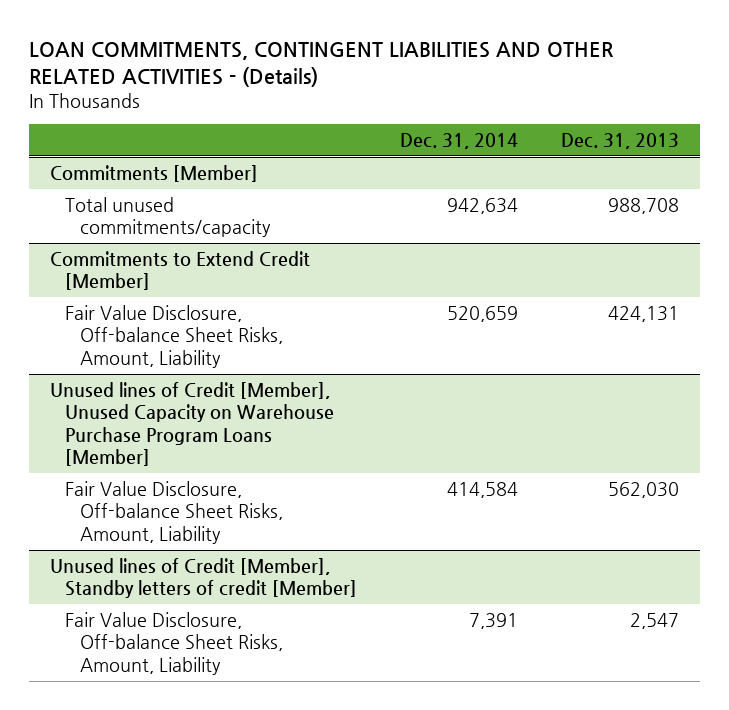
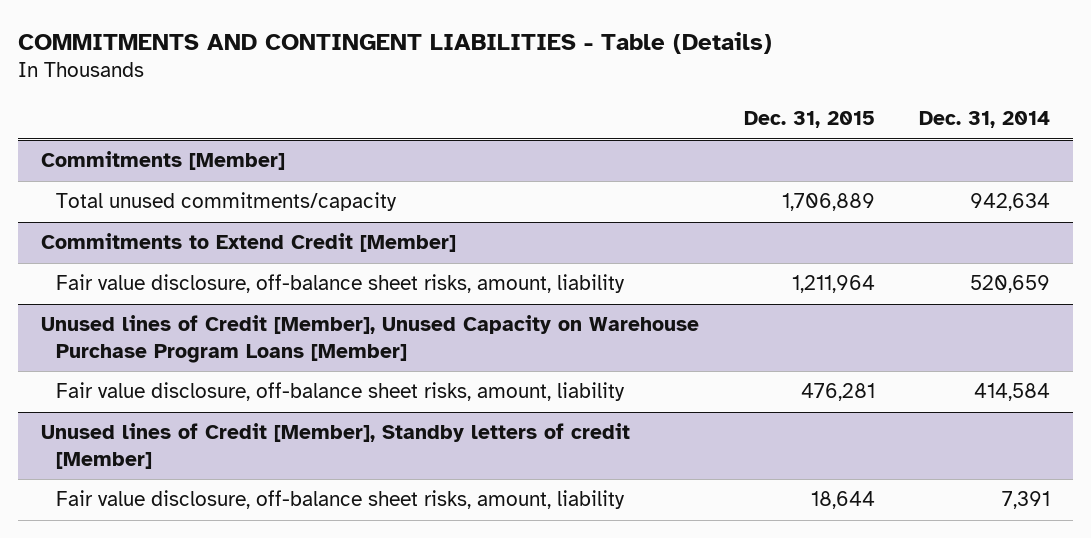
- LOAN COMMITMENTS, CONTINGENT LIABILITIES AND OTHER RELATED ACTIVITIES - (Details)
+ COMMITMENTS AND CONTINGENT LIABILITIES - Table (Details)
- | Dec. 31, 2014 | Dec. 31, 2013
+ | Dec. 31, 2015 | Dec. 31, 2014
@ Commitments to Extend Credit [Member]
- Fair Value Disclosure, Off-balance Sheet Risks, Amount, Liability | 520,659 | 424,131
+ Fair value disclosure, off-balance sheet risks, amount, liability | 1,211,964 | 520,659
@ Unused lines of Credit [Member], Unused Capacity on Warehouse Purchase Program Loans [Member]
- Fair Value Disclosure, Off-balance Sheet Risks, Amount, Liability | 414,584 | 562,030
+ Fair value disclosure, off-balance sheet risks, amount, liability | 476,281 | 414,584
@ Unused lines of Credit [Member], Standby letters of credit [Member]
- Fair Value Disclosure, Off-balance Sheet Risks, Amount, Liability | 7,391 | 2,547
+ Fair value disclosure, off-balance sheet risks, amount, liability | 18,644 | 7,391

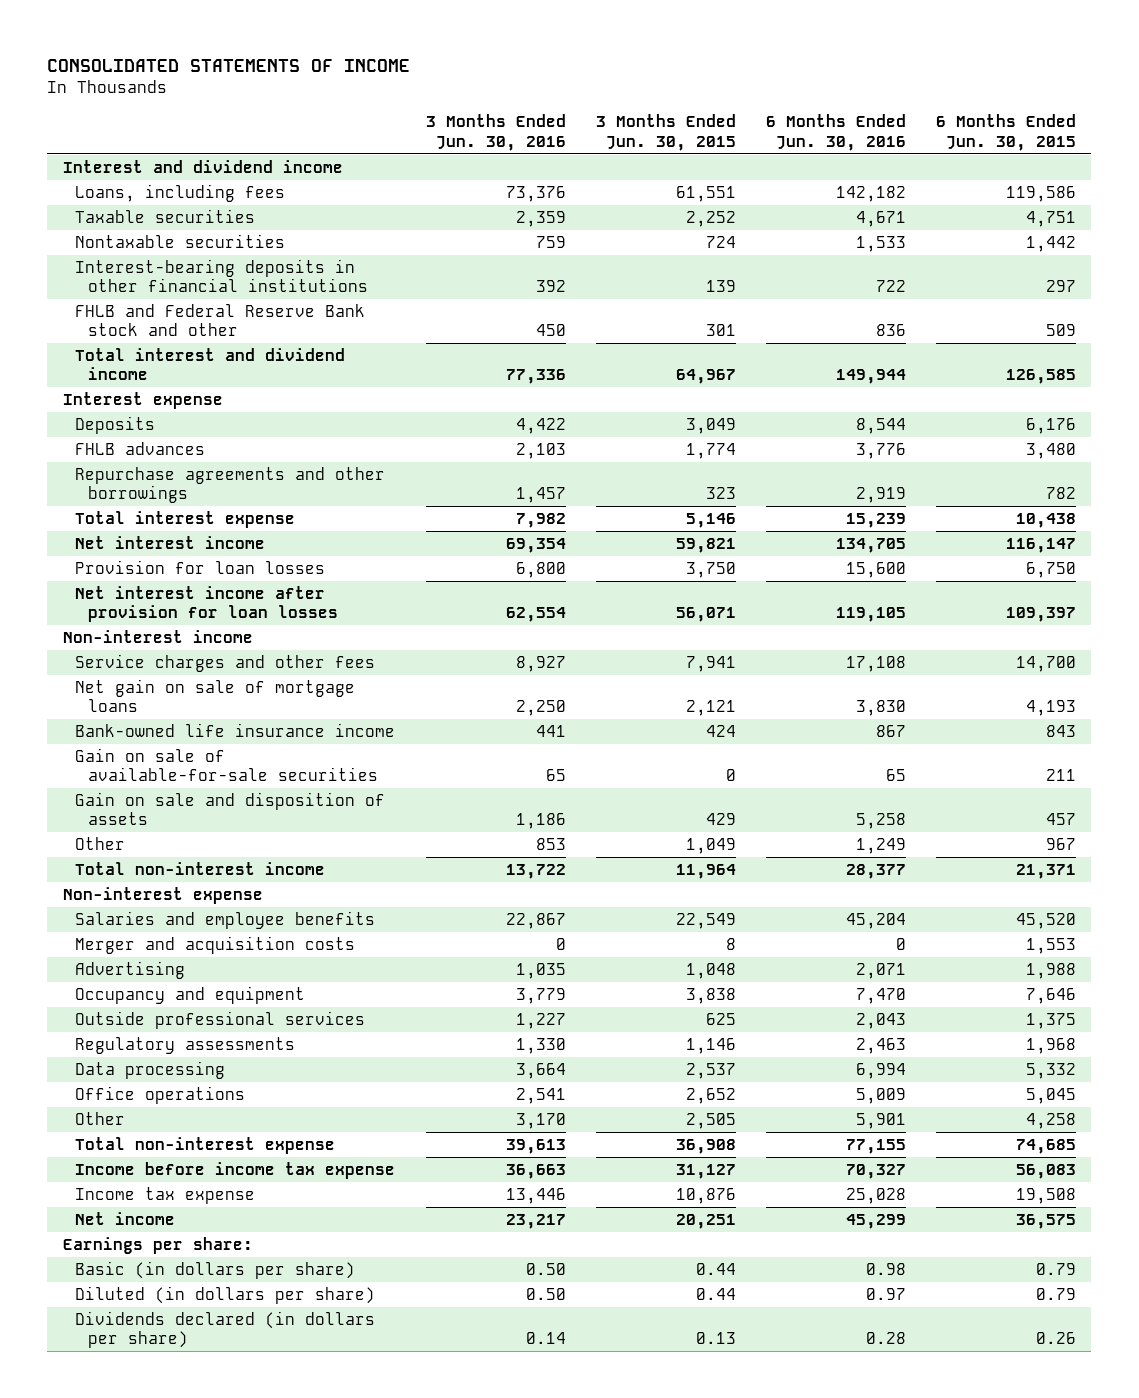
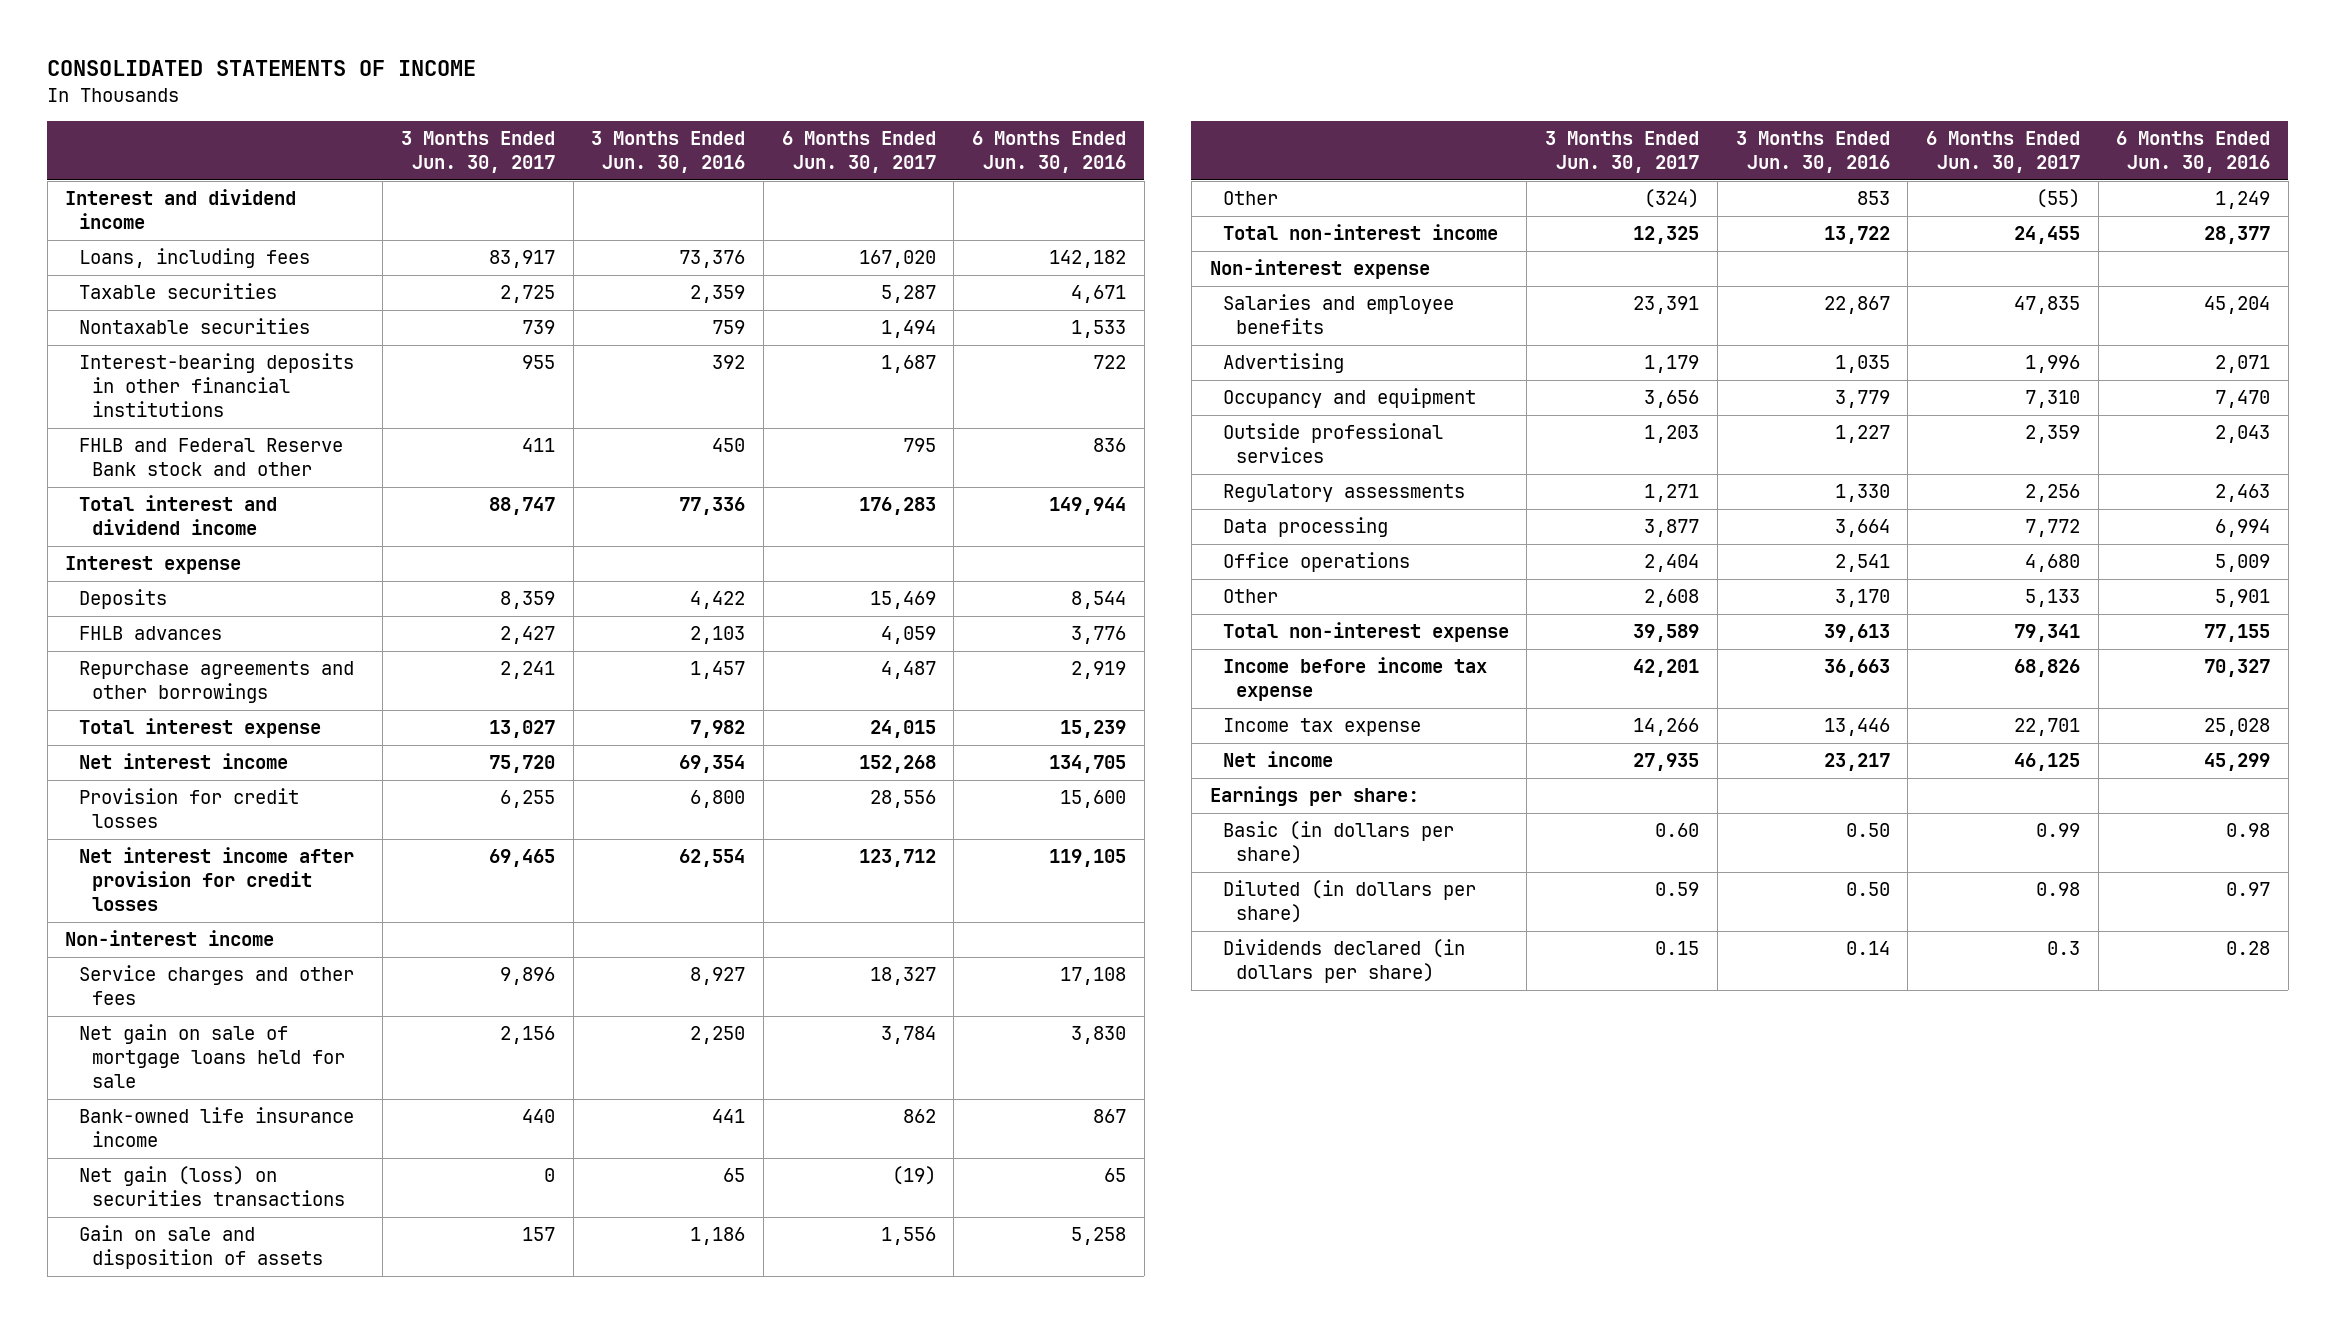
- | 3 Months Ended Jun. 30, 2016 | 3 Months Ended Jun. 30, 2015 | 6 Months Ended Jun. 30, 2016 | 6 Months Ended Jun. 30, 2015
+ | 3 Months Ended Jun. 30, 2017 | 3 Months Ended Jun. 30, 2016 | 6 Months Ended Jun. 30, 2017 | 6 Months Ended Jun. 30, 2016
- Provision for loan losses | 6,800 | 3,750 | 15,600 | 6,750
- Net interest income after provision for loan losses | 62,554 | 56,071 | 119,105 | 109,397
+ Provision for credit losses | 6,255 | 6,800 | 28,556 | 15,600
+ Net interest income after provision for credit losses | 69,465 | 62,554 | 123,712 | 119,105
- Net gain on sale of mortgage loans | 2,250 | 2,121 | 3,830 | 4,193
+ Net gain on sale of mortgage loans held for sale | 2,156 | 2,250 | 3,784 | 3,830
- Gain on sale of available-for-sale securities | 65 | 0 | 65 | 211
+ Net gain (loss) on securities transactions | 0 | 65 | (19) | 65
- Merger and acquisition costs | 0 | 8 | 0 | 1,553

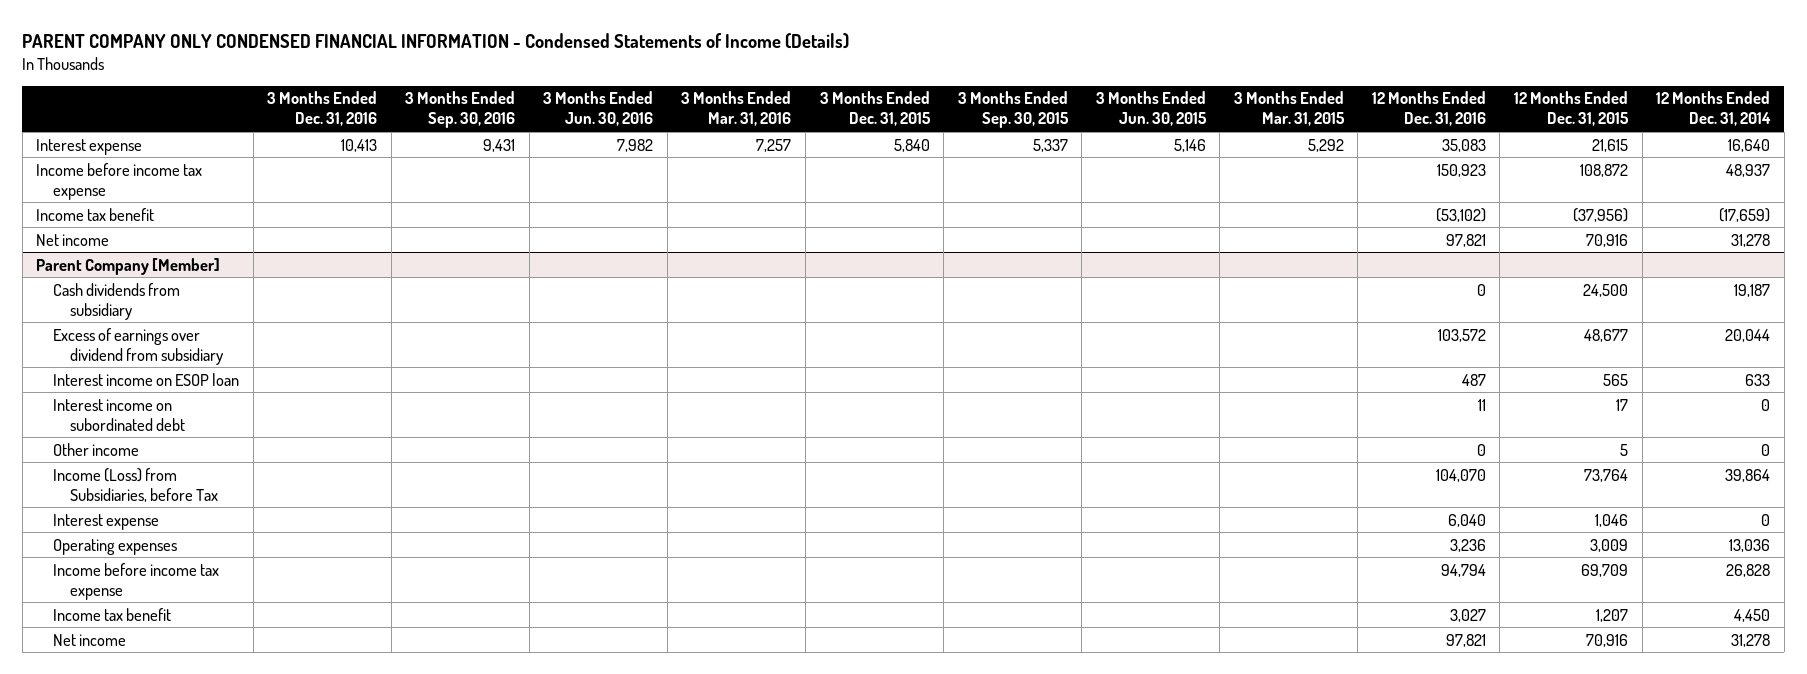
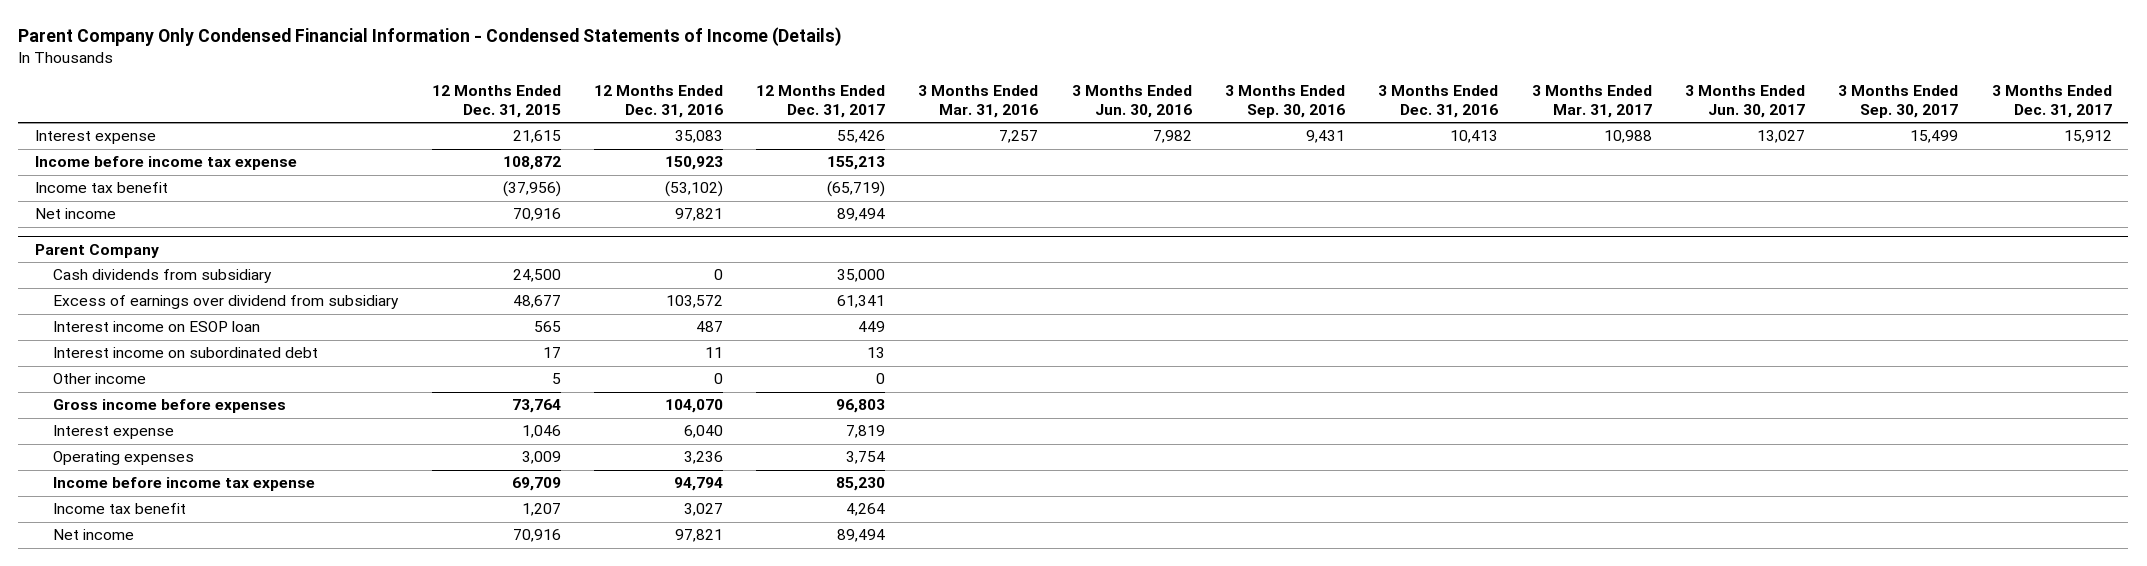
- PARENT COMPANY ONLY CONDENSED FINANCIAL INFORMATION - Condensed Statements of Income (Details)
+ Parent Company Only Condensed Financial Information - Condensed Statements of Income (Details)
- | 3 Months Ended Dec. 31, 2016 | 3 Months Ended Sep. 30, 2016 | 3 Months Ended Jun. 30, 2016 | 3 Months Ended Mar. 31, 2016 | 3 Months Ended Dec. 31, 2015 | 3 Months Ended Sep. 30, 2015 | 3 Months Ended Jun. 30, 2015 | 3 Months Ended Mar. 31, 2015 | 12 Months Ended Dec. 31, 2016 | 12 Months Ended Dec. 31, 2015 | 12 Months Ended Dec. 31, 2014
+ | 12 Months Ended Dec. 31, 2015 | 12 Months Ended Dec. 31, 2016 | 12 Months Ended Dec. 31, 2017 | 3 Months Ended Mar. 31, 2016 | 3 Months Ended Jun. 30, 2016 | 3 Months Ended Sep. 30, 2016 | 3 Months Ended Dec. 31, 2016 | 3 Months Ended Mar. 31, 2017 | 3 Months Ended Jun. 30, 2017 | 3 Months Ended Sep. 30, 2017 | 3 Months Ended Dec. 31, 2017
- Parent Company [Member]
+ Parent Company
- Income (Loss) from Subsidiaries, before Tax | | | | | | | | | 104,070 | 73,764 | 39,864
+ Gross income before expenses | 73,764 | 104,070 | 96,803 | | | | | | | |

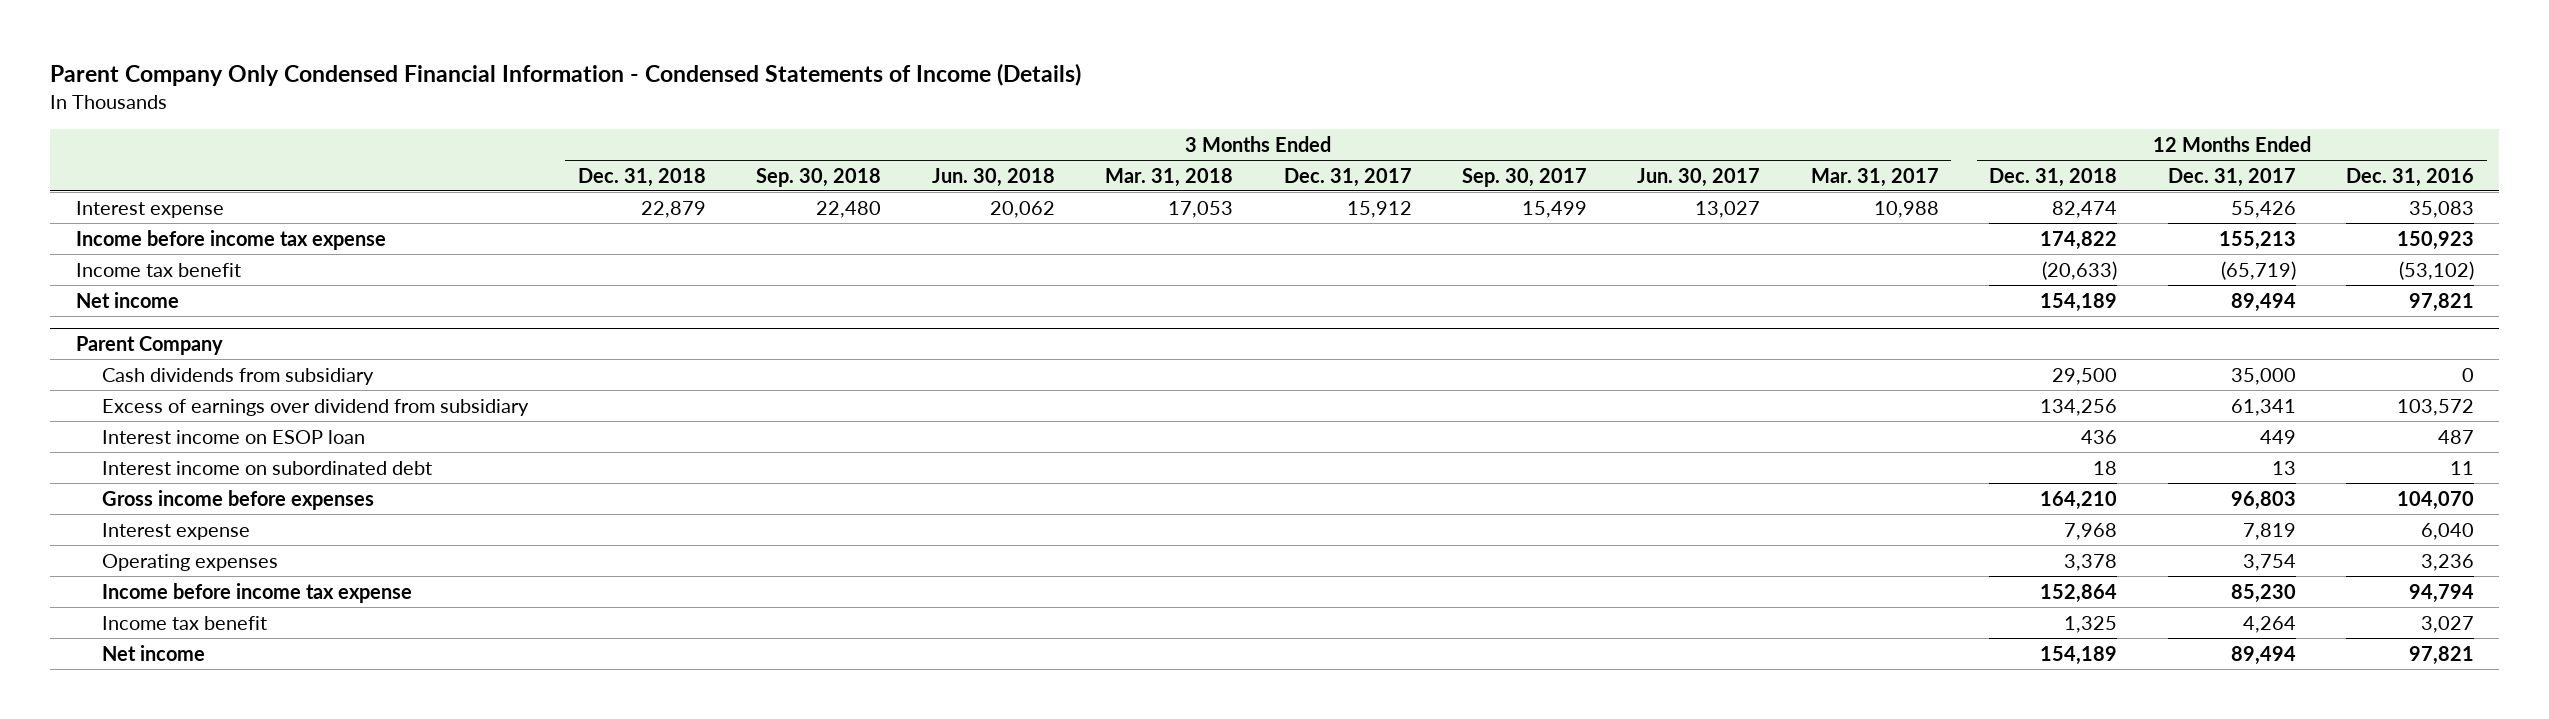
- | 12 Months Ended Dec. 31, 2015 | 12 Months Ended Dec. 31, 2016 | 12 Months Ended Dec. 31, 2017 | 3 Months Ended Mar. 31, 2016 | 3 Months Ended Jun. 30, 2016 | 3 Months Ended Sep. 30, 2016 | 3 Months Ended Dec. 31, 2016 | 3 Months Ended Mar. 31, 2017 | 3 Months Ended Jun. 30, 2017 | 3 Months Ended Sep. 30, 2017 | 3 Months Ended Dec. 31, 2017
+ | 3 Months Ended Dec. 31, 2018 | 3 Months Ended Sep. 30, 2018 | 3 Months Ended Jun. 30, 2018 | 3 Months Ended Mar. 31, 2018 | 3 Months Ended Dec. 31, 2017 | 3 Months Ended Sep. 30, 2017 | 3 Months Ended Jun. 30, 2017 | 3 Months Ended Mar. 31, 2017 | 12 Months Ended Dec. 31, 2018 | 12 Months Ended Dec. 31, 2017 | 12 Months Ended Dec. 31, 2016
@ Parent Company
- Other income | 5 | 0 | 0 | | | | | | | |

